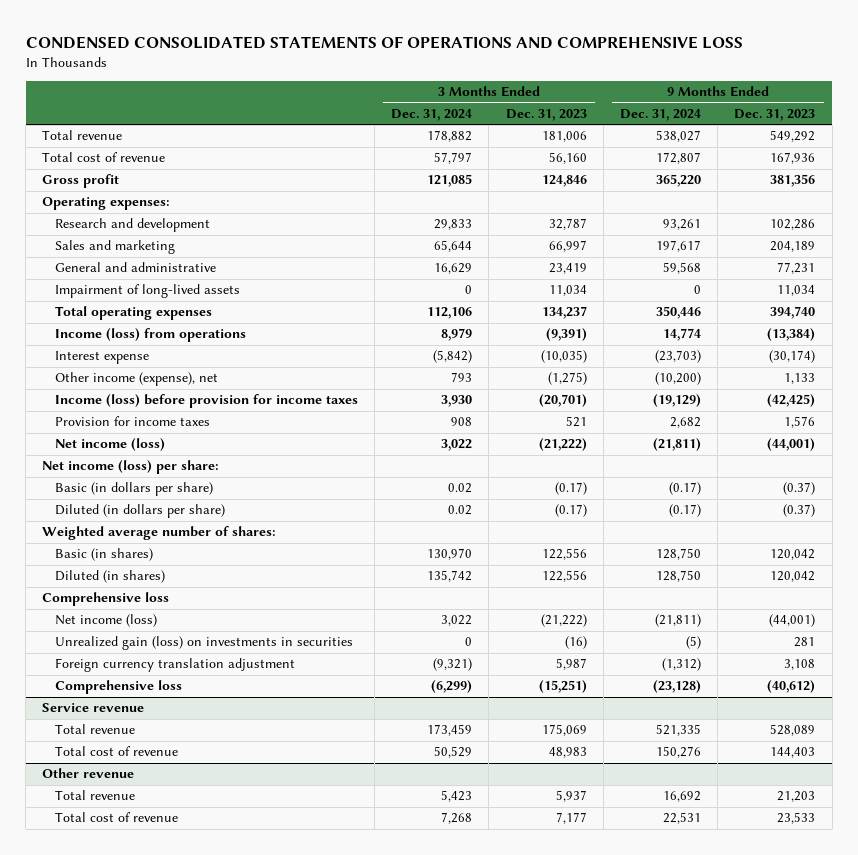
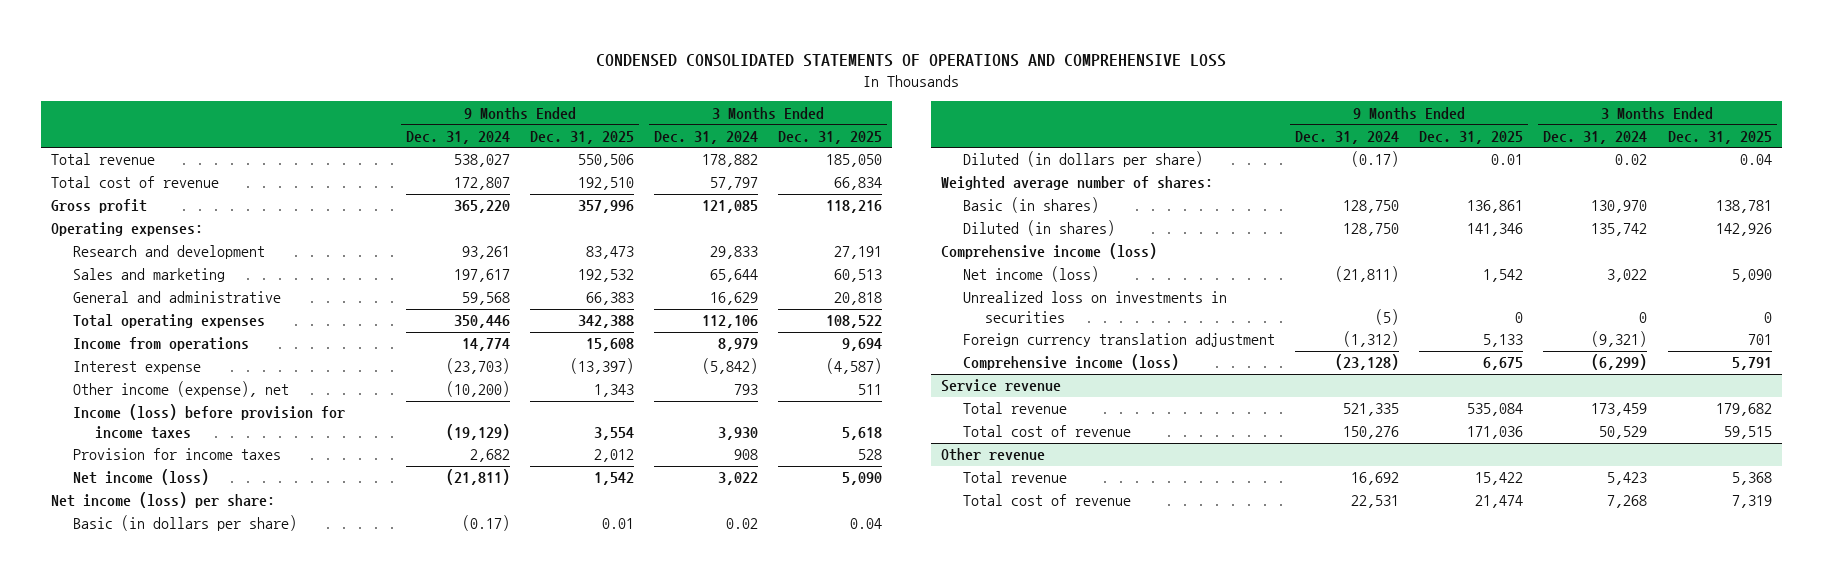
- | 3 Months Ended Dec. 31, 2024 | 3 Months Ended Dec. 31, 2023 | 9 Months Ended Dec. 31, 2024 | 9 Months Ended Dec. 31, 2023
+ | 9 Months Ended Dec. 31, 2024 | 9 Months Ended Dec. 31, 2025 | 3 Months Ended Dec. 31, 2024 | 3 Months Ended Dec. 31, 2025
- Impairment of long-lived assets | 0 | 11,034 | 0 | 11,034
- Income (loss) from operations | 8,979 | (9,391) | 14,774 | (13,384)
+ Income from operations | 14,774 | 15,608 | 8,979 | 9,694
- Comprehensive loss
+ Comprehensive income (loss)
- Unrealized gain (loss) on investments in securities | 0 | (16) | (5) | 281
+ Unrealized loss on investments in securities | (5) | 0 | 0 | 0
- Comprehensive loss | (6,299) | (15,251) | (23,128) | (40,612)
+ Comprehensive income (loss) | (23,128) | 6,675 | (6,299) | 5,791

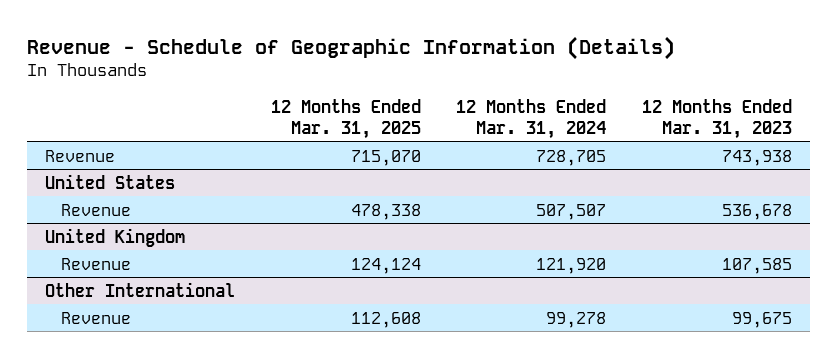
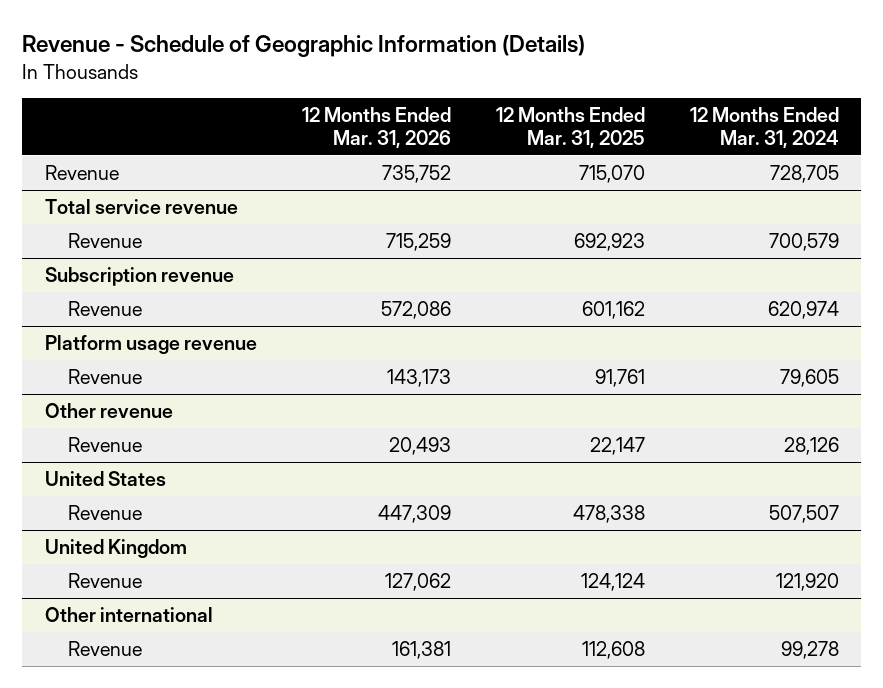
- | 12 Months Ended Mar. 31, 2025 | 12 Months Ended Mar. 31, 2024 | 12 Months Ended Mar. 31, 2023
+ | 12 Months Ended Mar. 31, 2026 | 12 Months Ended Mar. 31, 2025 | 12 Months Ended Mar. 31, 2024
+ Total service revenue
+ Revenue | 715,259 | 692,923 | 700,579
+ Subscription revenue
+ Revenue | 572,086 | 601,162 | 620,974
+ Platform usage revenue
+ Revenue | 143,173 | 91,761 | 79,605
+ Other revenue
+ Revenue | 20,493 | 22,147 | 28,126
- Other International
+ Other international

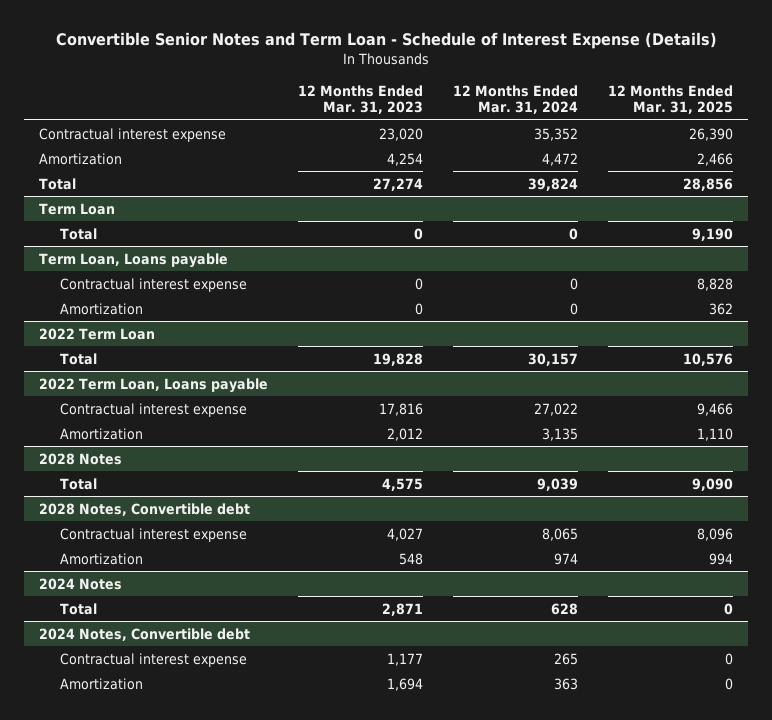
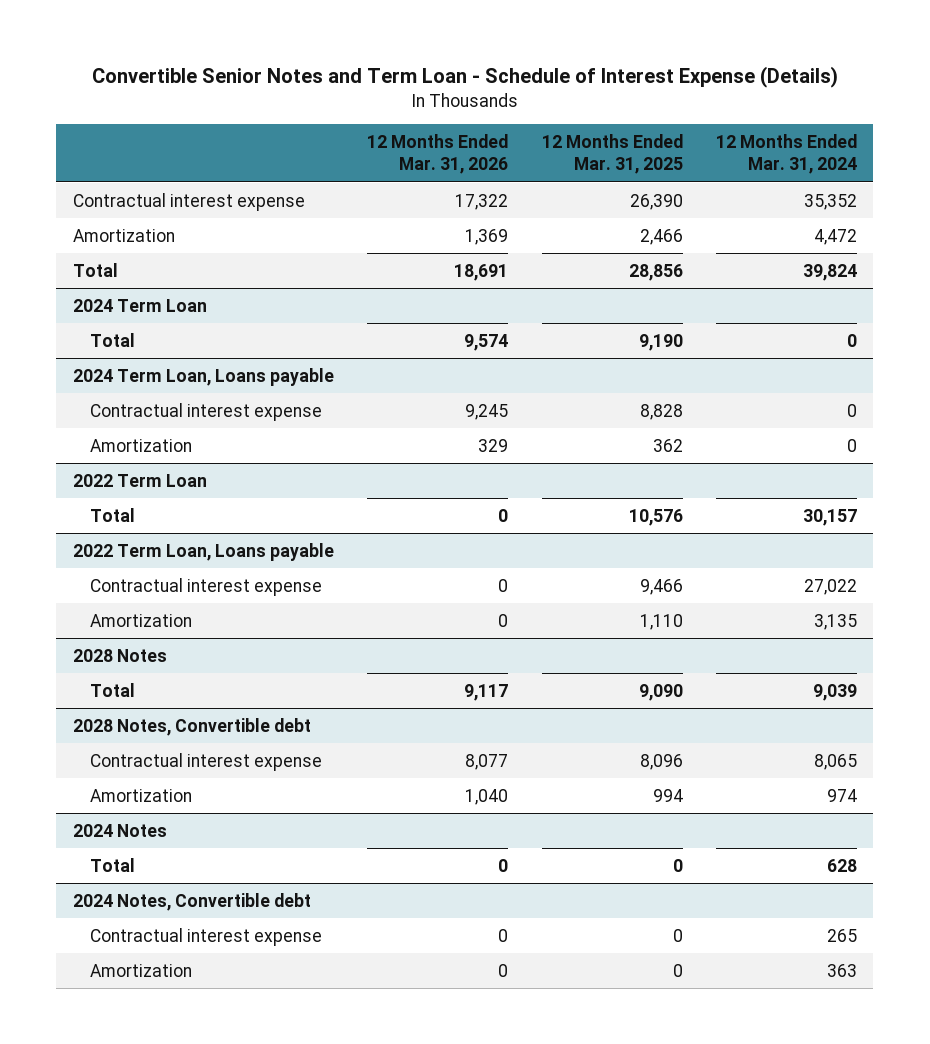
- | 12 Months Ended Mar. 31, 2023 | 12 Months Ended Mar. 31, 2024 | 12 Months Ended Mar. 31, 2025
+ | 12 Months Ended Mar. 31, 2026 | 12 Months Ended Mar. 31, 2025 | 12 Months Ended Mar. 31, 2024
- Term Loan
+ 2024 Term Loan
- Term Loan, Loans payable
+ 2024 Term Loan, Loans payable

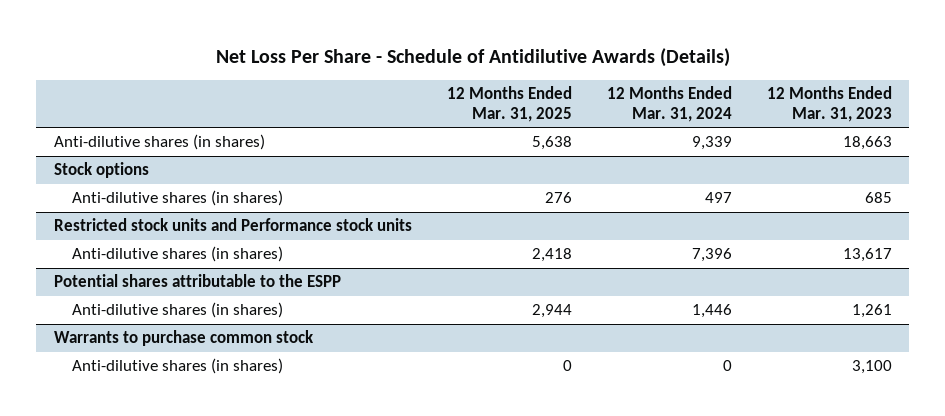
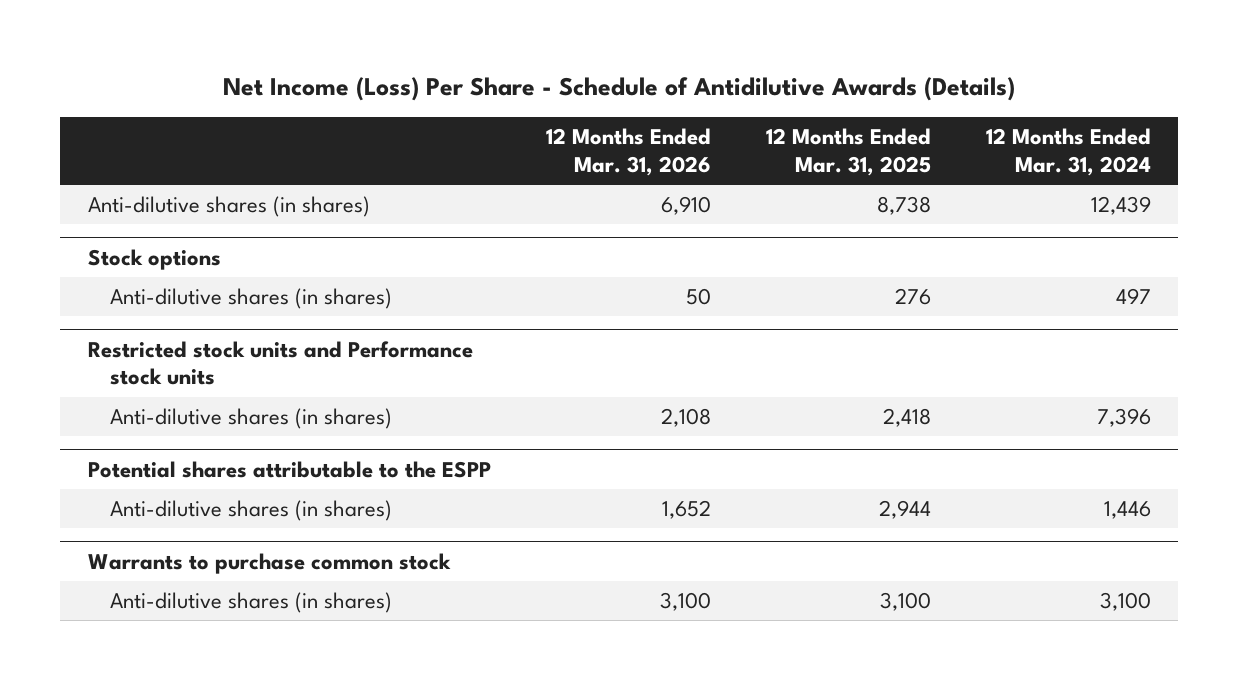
- Net Loss Per Share - Schedule of Antidilutive Awards (Details)
+ Net Income (Loss) Per Share - Schedule of Antidilutive Awards (Details)
- | 12 Months Ended Mar. 31, 2025 | 12 Months Ended Mar. 31, 2024 | 12 Months Ended Mar. 31, 2023
+ | 12 Months Ended Mar. 31, 2026 | 12 Months Ended Mar. 31, 2025 | 12 Months Ended Mar. 31, 2024
- Anti-dilutive shares (in shares) | 5,638 | 9,339 | 18,663
+ Anti-dilutive shares (in shares) | 6,910 | 8,738 | 12,439
@ Warrants to purchase common stock
- Anti-dilutive shares (in shares) | 0 | 0 | 3,100
+ Anti-dilutive shares (in shares) | 3,100 | 3,100 | 3,100

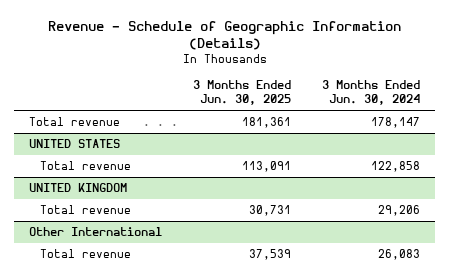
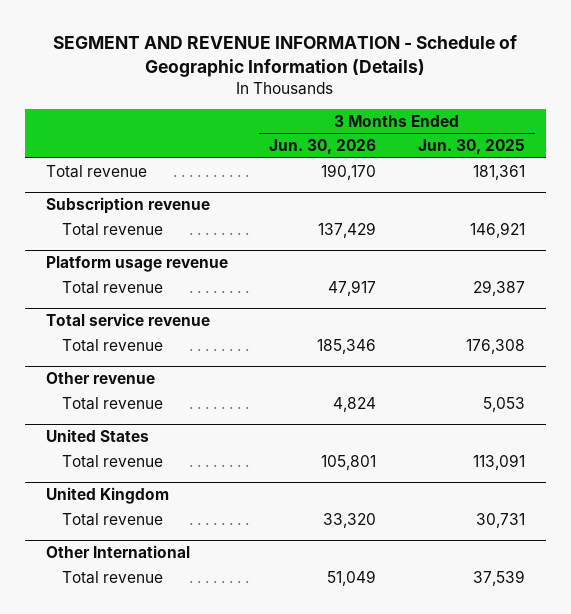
- Revenue - Schedule of Geographic Information (Details)
+ SEGMENT AND REVENUE INFORMATION - Schedule of Geographic Information (Details)
- | 3 Months Ended Jun. 30, 2025 | 3 Months Ended Jun. 30, 2024
+ | 3 Months Ended Jun. 30, 2026 | 3 Months Ended Jun. 30, 2025
- UNITED STATES
+ Subscription revenue
+ Total revenue | 137,429 | 146,921
+ Platform usage revenue
+ Total revenue | 47,917 | 29,387
+ Total service revenue
+ Total revenue | 185,346 | 176,308
+ Other revenue
+ Total revenue | 4,824 | 5,053
+ United States
- UNITED KINGDOM
+ United Kingdom

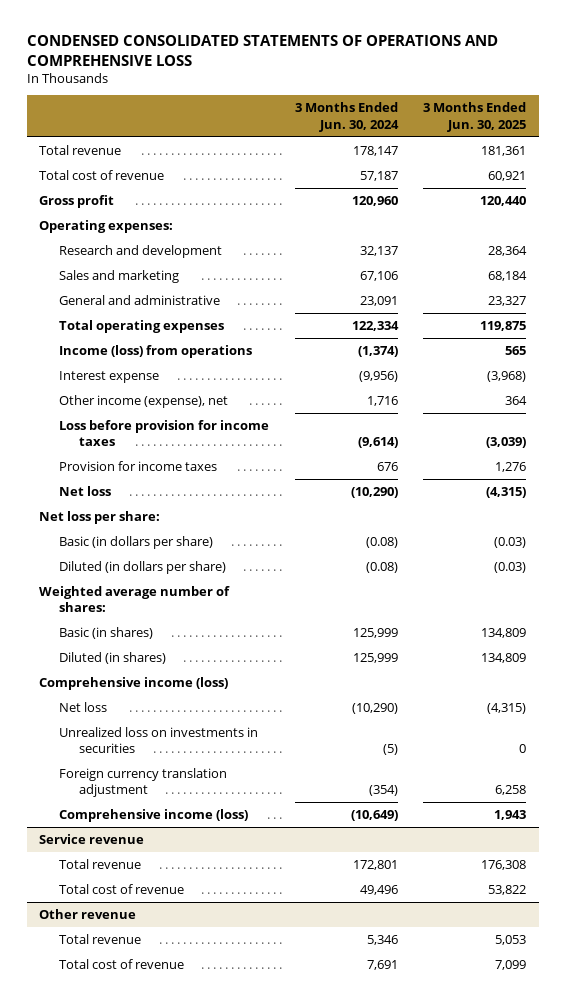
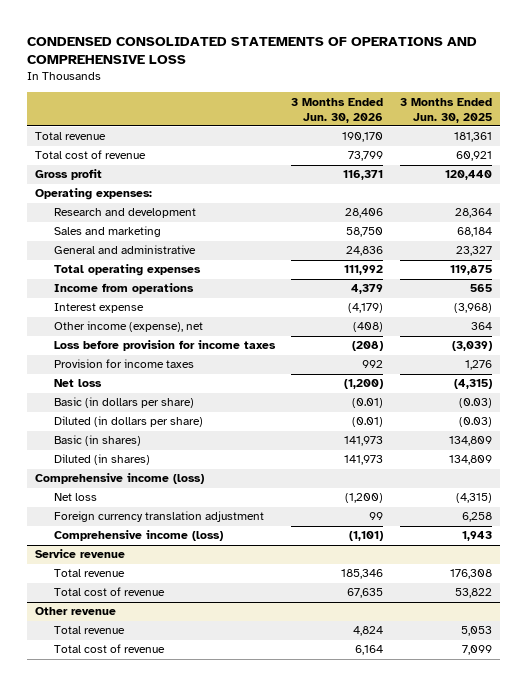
- | 3 Months Ended Jun. 30, 2024 | 3 Months Ended Jun. 30, 2025
+ | 3 Months Ended Jun. 30, 2026 | 3 Months Ended Jun. 30, 2025
- Income (loss) from operations | (1,374) | 565
+ Income from operations | 4,379 | 565
- Net loss per share:
- Weighted average number of shares:
- Unrealized loss on investments in securities | (5) | 0

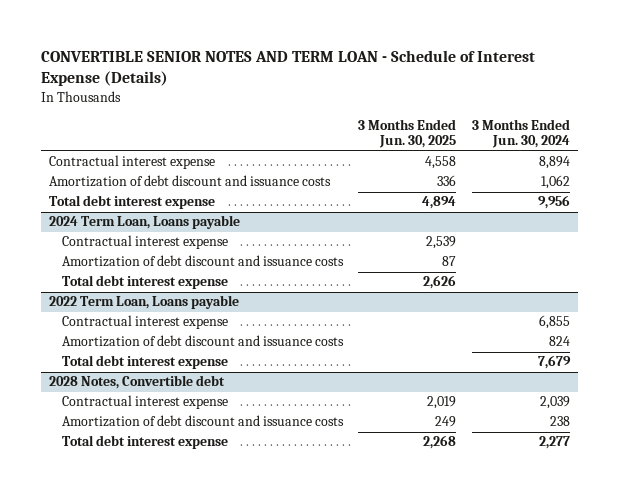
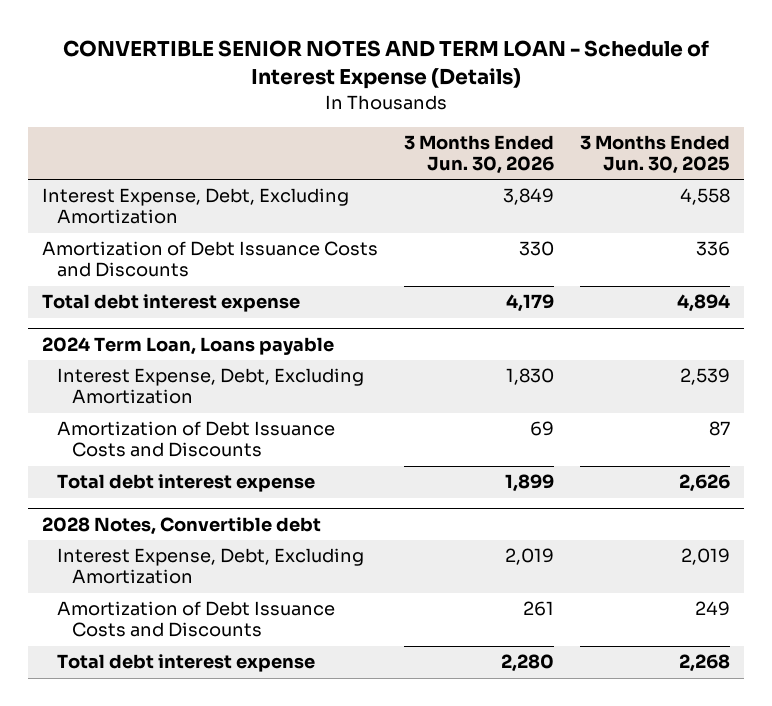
- | 3 Months Ended Jun. 30, 2025 | 3 Months Ended Jun. 30, 2024
+ | 3 Months Ended Jun. 30, 2026 | 3 Months Ended Jun. 30, 2025
- Contractual interest expense | 4,558 | 8,894
- Amortization of debt discount and issuance costs | 336 | 1,062
+ Interest Expense, Debt, Excluding Amortization | 3,849 | 4,558
+ Amortization of Debt Issuance Costs and Discounts | 330 | 336
@ 2024 Term Loan, Loans payable
- Contractual interest expense | 2,539 |
- Amortization of debt discount and issuance costs | 87 |
+ Interest Expense, Debt, Excluding Amortization | 1,830 | 2,539
+ Amortization of Debt Issuance Costs and Discounts | 69 | 87
- 2022 Term Loan, Loans payable
- Contractual interest expense | | 6,855
- Amortization of debt discount and issuance costs | | 824
- Total debt interest expense | | 7,679
@ 2028 Notes, Convertible debt
- Contractual interest expense | 2,019 | 2,039
- Amortization of debt discount and issuance costs | 249 | 238
+ Interest Expense, Debt, Excluding Amortization | 2,019 | 2,019
+ Amortization of Debt Issuance Costs and Discounts | 261 | 249

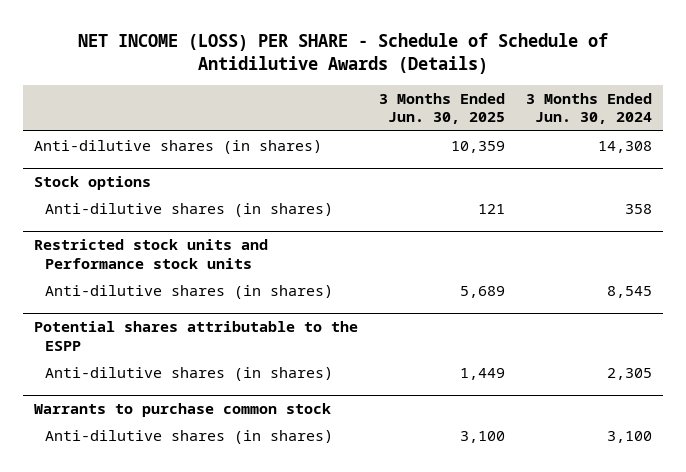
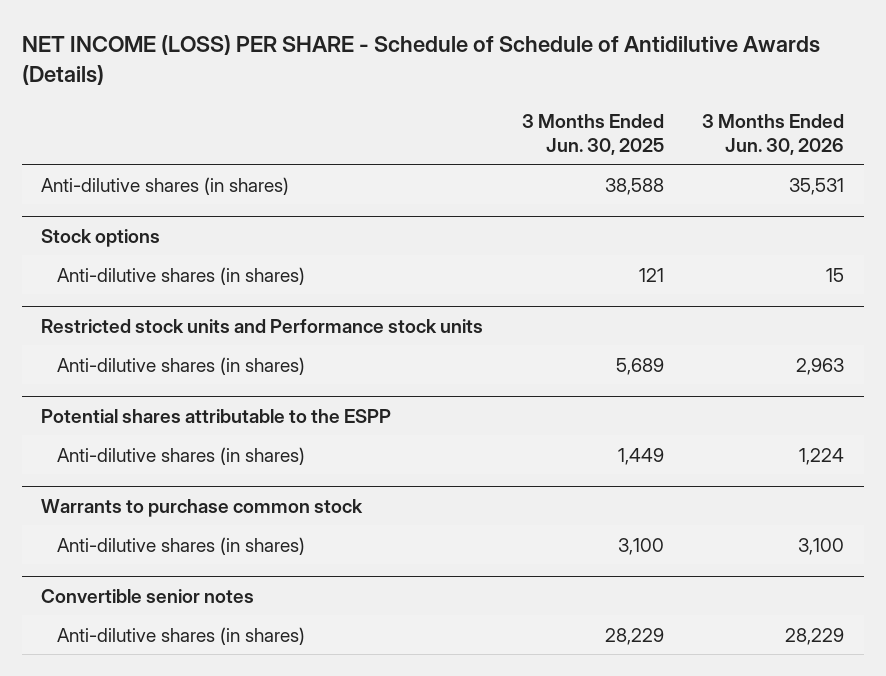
- | 3 Months Ended Jun. 30, 2025 | 3 Months Ended Jun. 30, 2024
+ | 3 Months Ended Jun. 30, 2025 | 3 Months Ended Jun. 30, 2026
- Anti-dilutive shares (in shares) | 10,359 | 14,308
+ Anti-dilutive shares (in shares) | 38,588 | 35,531
+ Convertible senior notes
+ Anti-dilutive shares (in shares) | 28,229 | 28,229

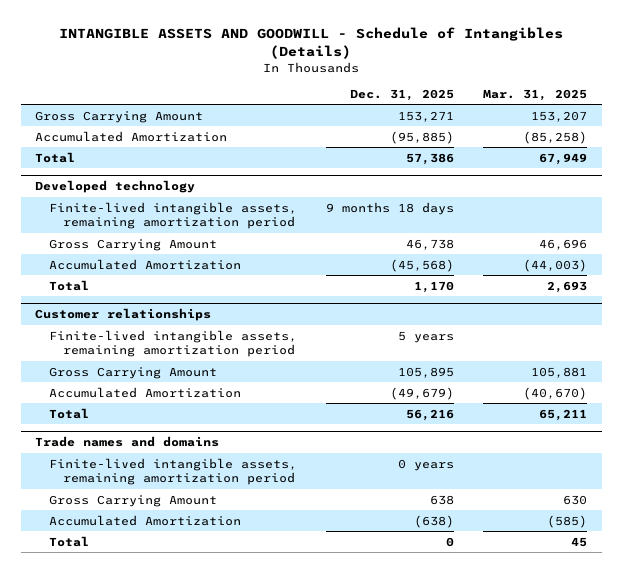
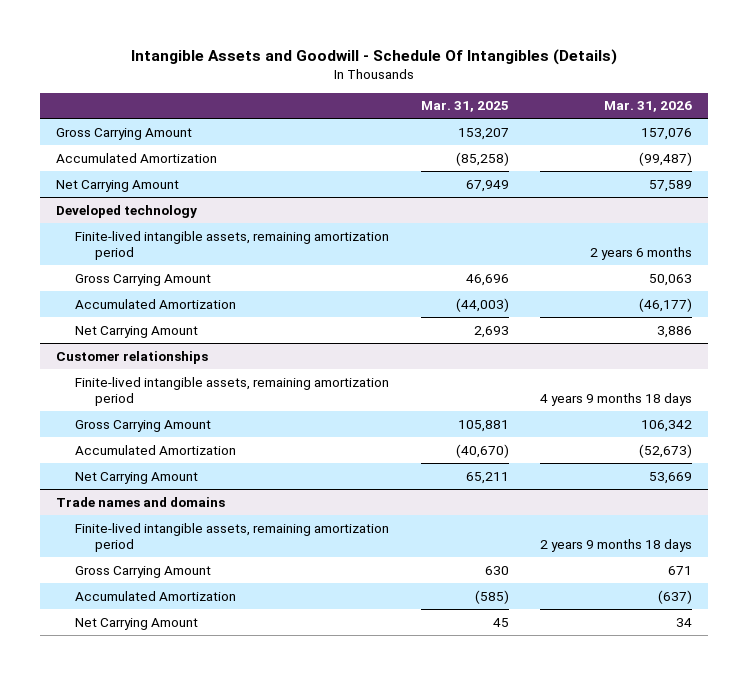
- INTANGIBLE ASSETS AND GOODWILL - Schedule of Intangibles (Details)
+ Intangible Assets and Goodwill - Schedule Of Intangibles (Details)
- | Dec. 31, 2025 | Mar. 31, 2025
+ | Mar. 31, 2025 | Mar. 31, 2026
- Total | 57,386 | 67,949
+ Net Carrying Amount | 67,949 | 57,589
@ Developed technology
- Total | 1,170 | 2,693
+ Net Carrying Amount | 2,693 | 3,886
@ Customer relationships
- Total | 56,216 | 65,211
+ Net Carrying Amount | 65,211 | 53,669
@ Trade names and domains
- Total | 0 | 45
+ Net Carrying Amount | 45 | 34

